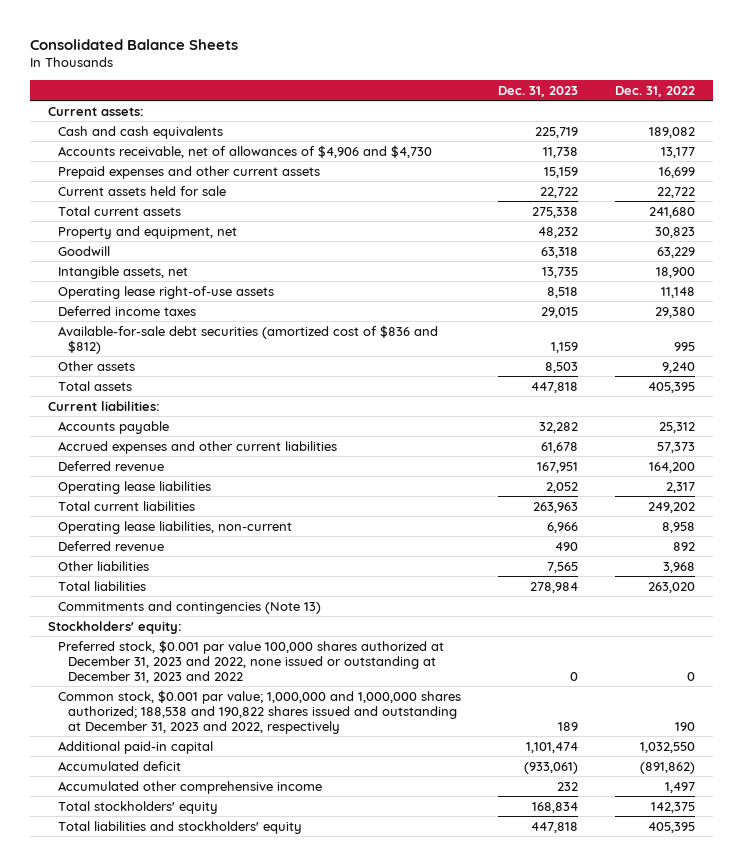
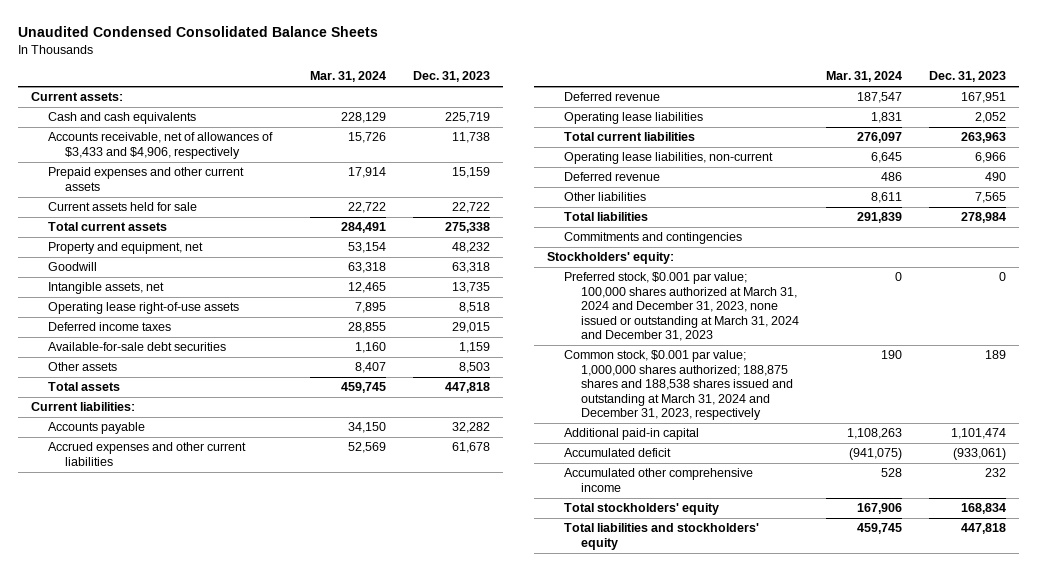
- Consolidated Balance Sheets
+ Unaudited Condensed Consolidated Balance Sheets
- | Dec. 31, 2023 | Dec. 31, 2022
+ | Mar. 31, 2024 | Dec. 31, 2023
- Accounts receivable, net of allowances of $4,906 and $4,730 | 11,738 | 13,177
+ Accounts receivable, net of allowances of $3,433 and $4,906, respectively | 15,726 | 11,738
- Available-for-sale debt securities (amortized cost of $836 and $812) | 1,159 | 995
+ Available-for-sale debt securities | 1,160 | 1,159
- Commitments and contingencies (Note 13)
+ Commitments and contingencies
- Preferred stock, $0.001 par value 100,000 shares authorized at December 31, 2023 and 2022, none issued or outstanding at December 31, 2023 and 2022 | 0 | 0
- Common stock, $0.001 par value; 1,000,000 and 1,000,000 shares authorized; 188,538 and 190,822 shares issued and outstanding at December 31, 2023 and 2022, respectively | 189 | 190
+ Preferred stock, $0.001 par value; 100,000 shares authorized at March 31, 2024 and December 31, 2023, none issued or outstanding at March 31, 2024 and December 31, 2023 | 0 | 0
+ Common stock, $0.001 par value; 1,000,000 shares authorized; 188,875 shares and 188,538 shares issued and outstanding at March 31, 2024 and December 31, 2023, respectively | 190 | 189

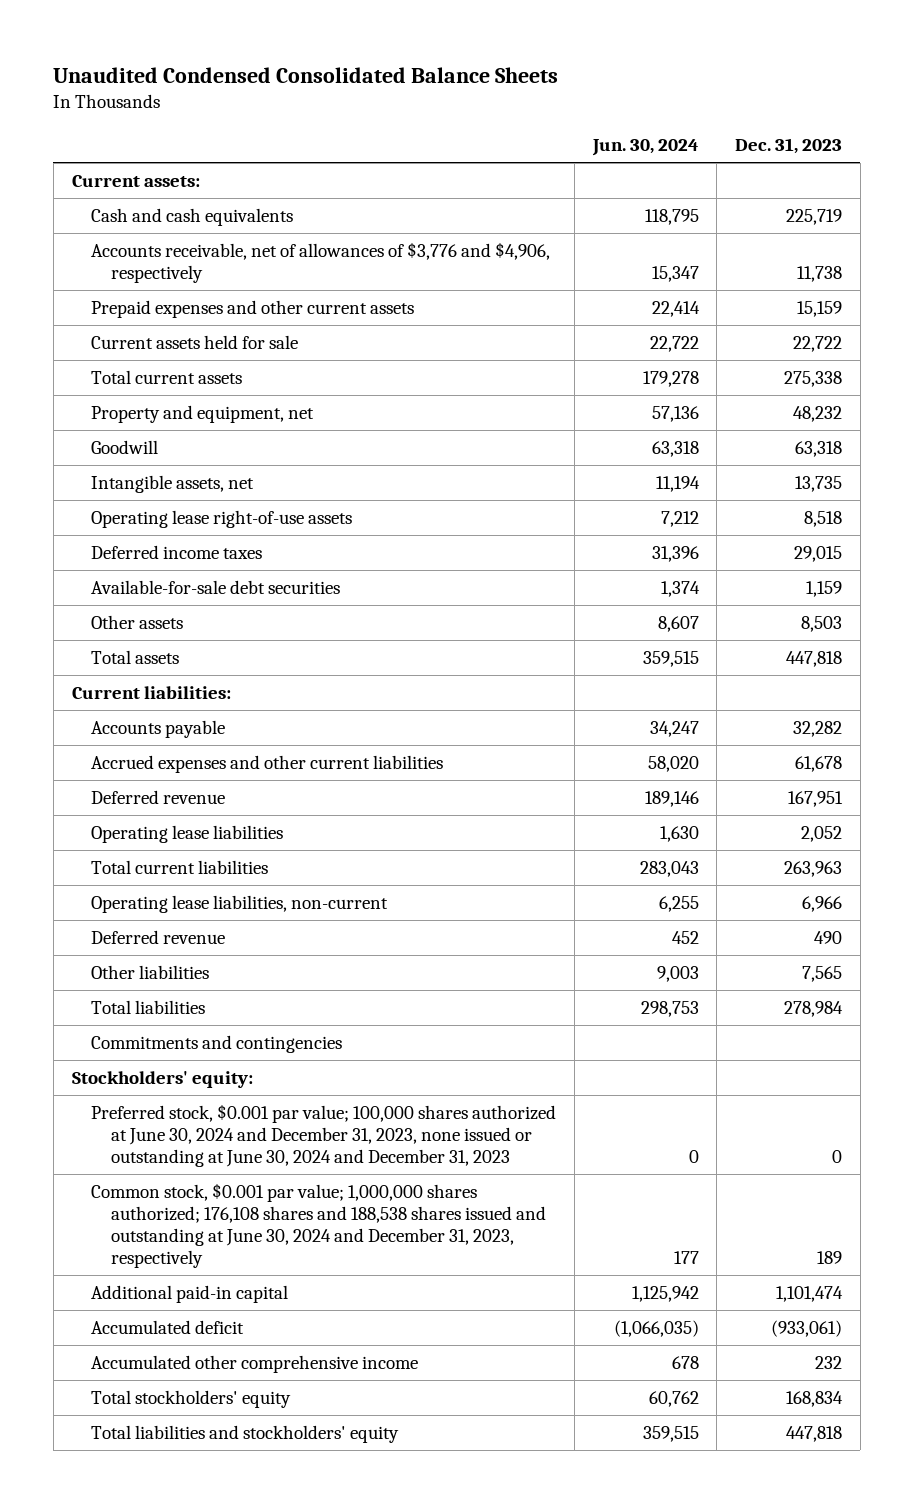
- | Mar. 31, 2024 | Dec. 31, 2023
+ | Jun. 30, 2024 | Dec. 31, 2023
- Accounts receivable, net of allowances of $3,433 and $4,906, respectively | 15,726 | 11,738
+ Accounts receivable, net of allowances of $3,776 and $4,906, respectively | 15,347 | 11,738
- Preferred stock, $0.001 par value; 100,000 shares authorized at March 31, 2024 and December 31, 2023, none issued or outstanding at March 31, 2024 and December 31, 2023 | 0 | 0
- Common stock, $0.001 par value; 1,000,000 shares authorized; 188,875 shares and 188,538 shares issued and outstanding at March 31, 2024 and December 31, 2023, respectively | 190 | 189
+ Preferred stock, $0.001 par value; 100,000 shares authorized at June 30, 2024 and December 31, 2023, none issued or outstanding at June 30, 2024 and December 31, 2023 | 0 | 0
+ Common stock, $0.001 par value; 1,000,000 shares authorized; 176,108 shares and 188,538 shares issued and outstanding at June 30, 2024 and December 31, 2023, respectively | 177 | 189

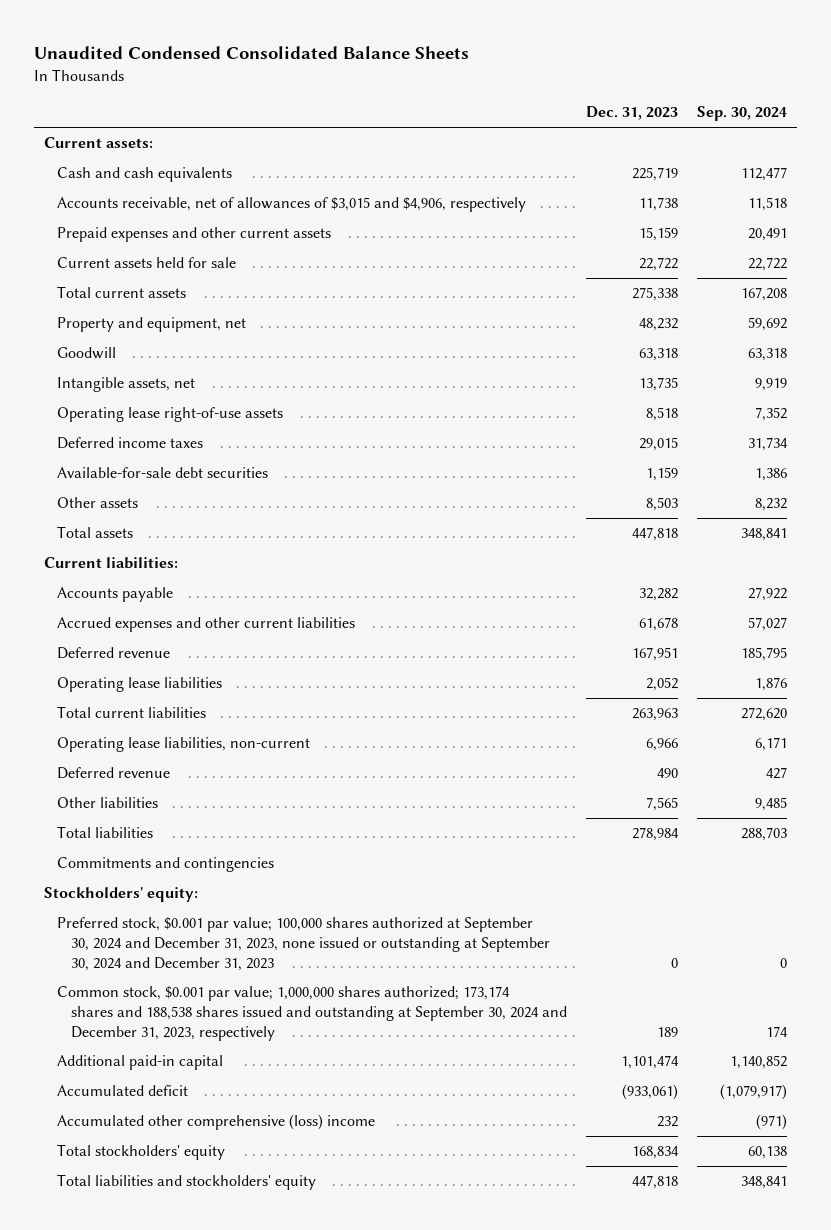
- | Jun. 30, 2024 | Dec. 31, 2023
+ | Dec. 31, 2023 | Sep. 30, 2024
- Accounts receivable, net of allowances of $3,776 and $4,906, respectively | 15,347 | 11,738
+ Accounts receivable, net of allowances of $3,015 and $4,906, respectively | 11,738 | 11,518
- Preferred stock, $0.001 par value; 100,000 shares authorized at June 30, 2024 and December 31, 2023, none issued or outstanding at June 30, 2024 and December 31, 2023 | 0 | 0
- Common stock, $0.001 par value; 1,000,000 shares authorized; 176,108 shares and 188,538 shares issued and outstanding at June 30, 2024 and December 31, 2023, respectively | 177 | 189
+ Preferred stock, $0.001 par value; 100,000 shares authorized at September 30, 2024 and December 31, 2023, none issued or outstanding at September 30, 2024 and December 31, 2023 | 0 | 0
+ Common stock, $0.001 par value; 1,000,000 shares authorized; 173,174 shares and 188,538 shares issued and outstanding at September 30, 2024 and December 31, 2023, respectively | 189 | 174
- Accumulated other comprehensive income | 678 | 232
+ Accumulated other comprehensive (loss) income | 232 | (971)

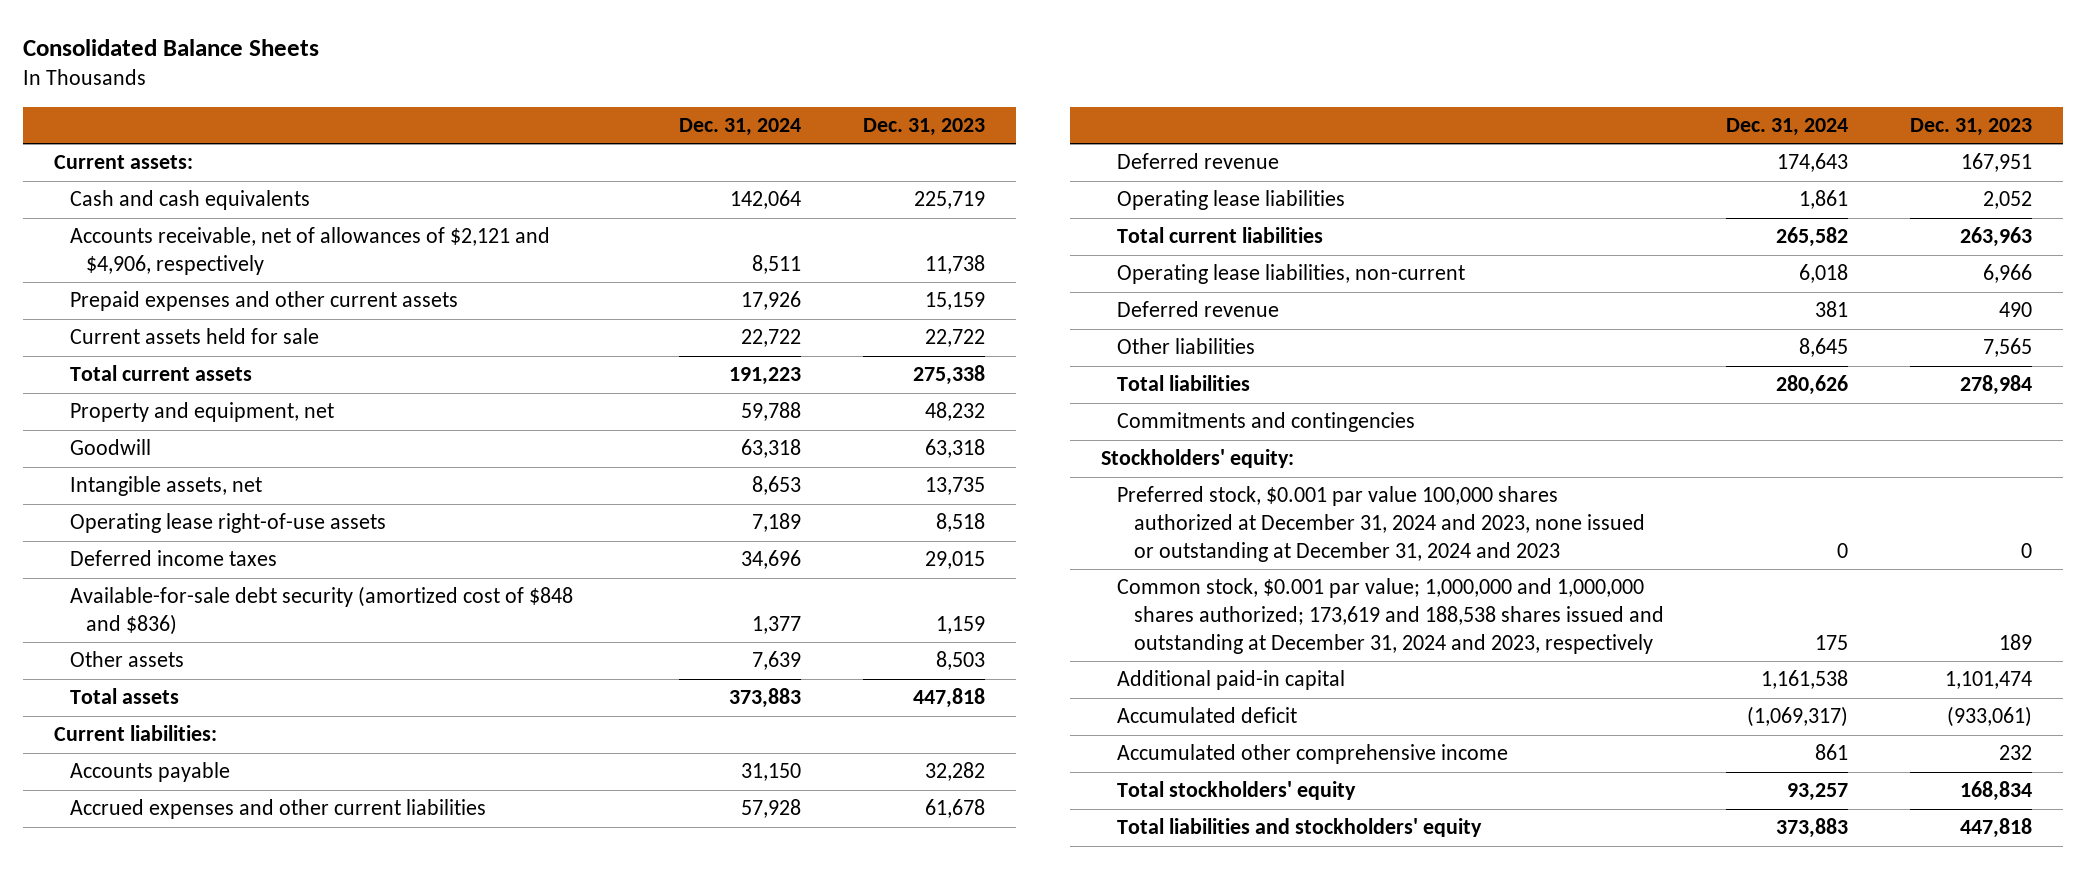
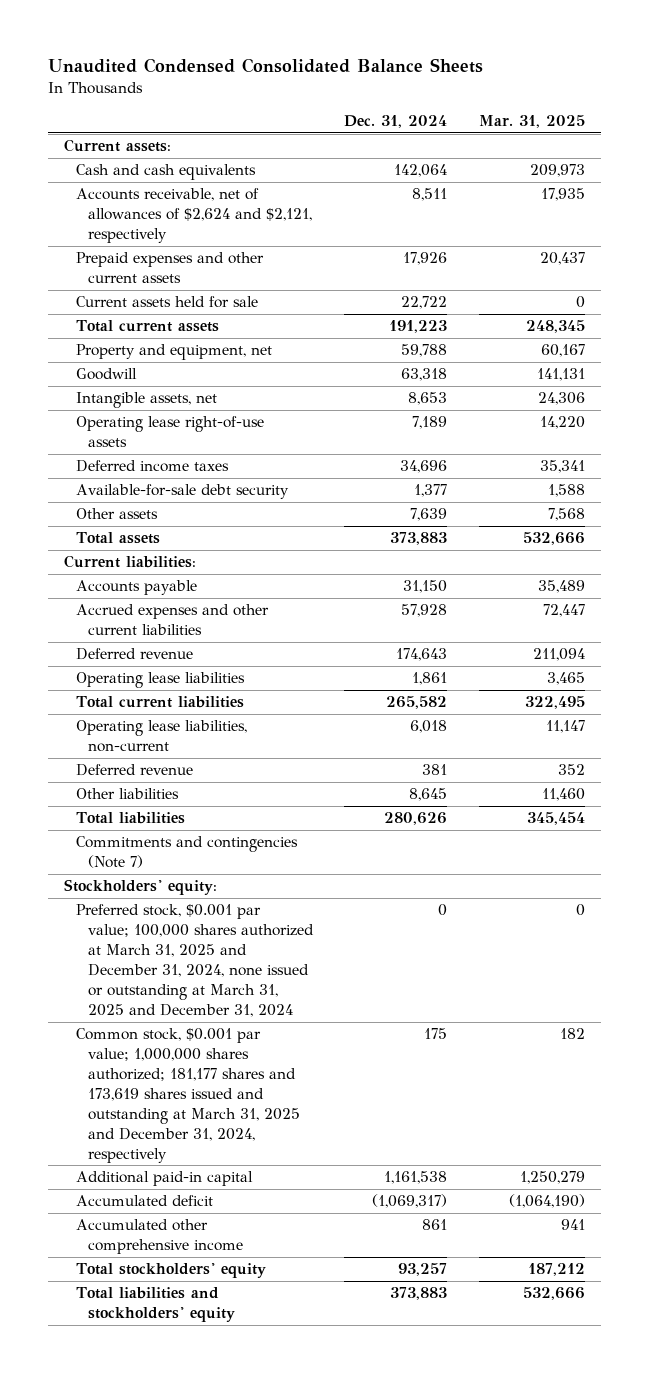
- Consolidated Balance Sheets
+ Unaudited Condensed Consolidated Balance Sheets
- | Dec. 31, 2024 | Dec. 31, 2023
+ | Dec. 31, 2024 | Mar. 31, 2025
- Accounts receivable, net of allowances of $2,121 and $4,906, respectively | 8,511 | 11,738
+ Accounts receivable, net of allowances of $2,624 and $2,121, respectively | 8,511 | 17,935
- Available-for-sale debt security (amortized cost of $848 and $836) | 1,377 | 1,159
+ Available-for-sale debt security | 1,377 | 1,588
- Commitments and contingencies
+ Commitments and contingencies (Note 7)
- Preferred stock, $0.001 par value 100,000 shares authorized at December 31, 2024 and 2023, none issued or outstanding at December 31, 2024 and 2023 | 0 | 0
- Common stock, $0.001 par value; 1,000,000 and 1,000,000 shares authorized; 173,619 and 188,538 shares issued and outstanding at December 31, 2024 and 2023, respectively | 175 | 189
+ Preferred stock, $0.001 par value; 100,000 shares authorized at March 31, 2025 and December 31, 2024, none issued or outstanding at March 31, 2025 and December 31, 2024 | 0 | 0
+ Common stock, $0.001 par value; 1,000,000 shares authorized; 181,177 shares and 173,619 shares issued and outstanding at March 31, 2025 and December 31, 2024, respectively | 175 | 182

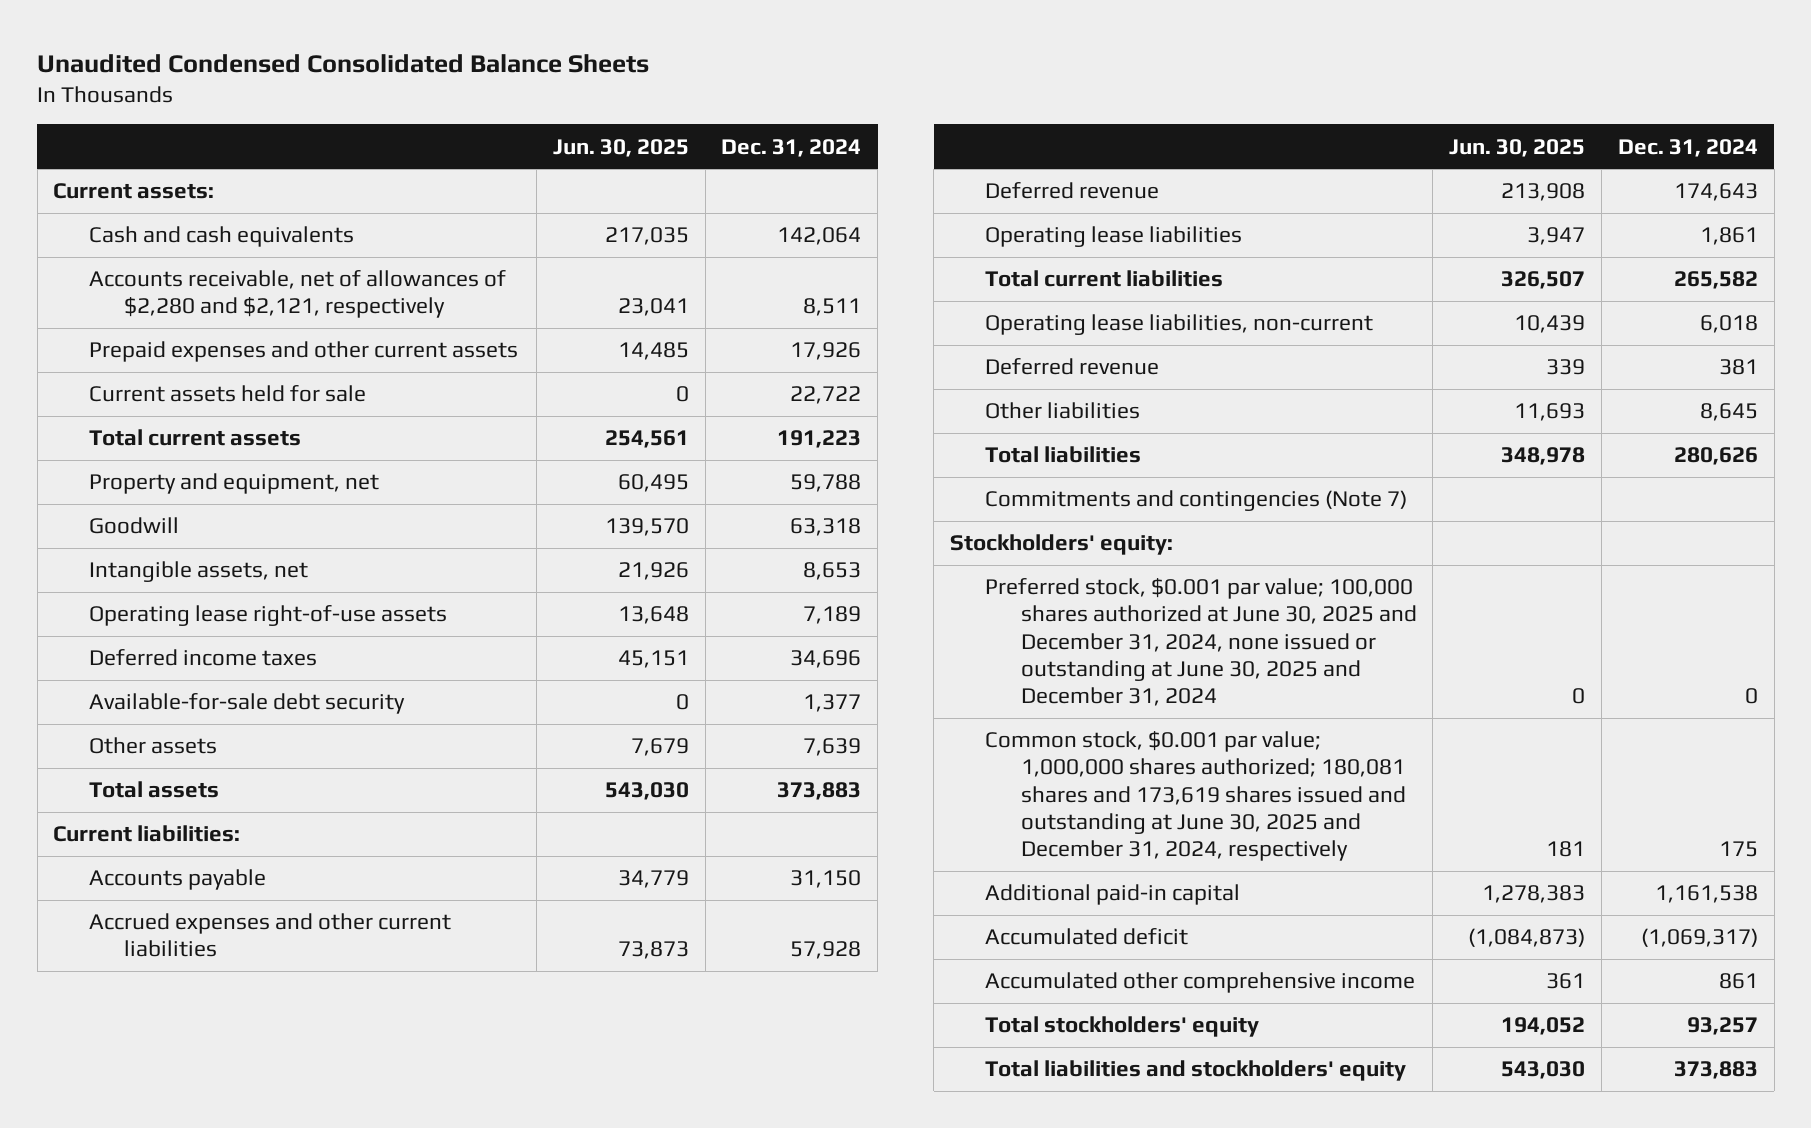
- | Dec. 31, 2024 | Mar. 31, 2025
+ | Jun. 30, 2025 | Dec. 31, 2024
- Accounts receivable, net of allowances of $2,624 and $2,121, respectively | 8,511 | 17,935
+ Accounts receivable, net of allowances of $2,280 and $2,121, respectively | 23,041 | 8,511
- Preferred stock, $0.001 par value; 100,000 shares authorized at March 31, 2025 and December 31, 2024, none issued or outstanding at March 31, 2025 and December 31, 2024 | 0 | 0
- Common stock, $0.001 par value; 1,000,000 shares authorized; 181,177 shares and 173,619 shares issued and outstanding at March 31, 2025 and December 31, 2024, respectively | 175 | 182
+ Preferred stock, $0.001 par value; 100,000 shares authorized at June 30, 2025 and December 31, 2024, none issued or outstanding at June 30, 2025 and December 31, 2024 | 0 | 0
+ Common stock, $0.001 par value; 1,000,000 shares authorized; 180,081 shares and 173,619 shares issued and outstanding at June 30, 2025 and December 31, 2024, respectively | 181 | 175

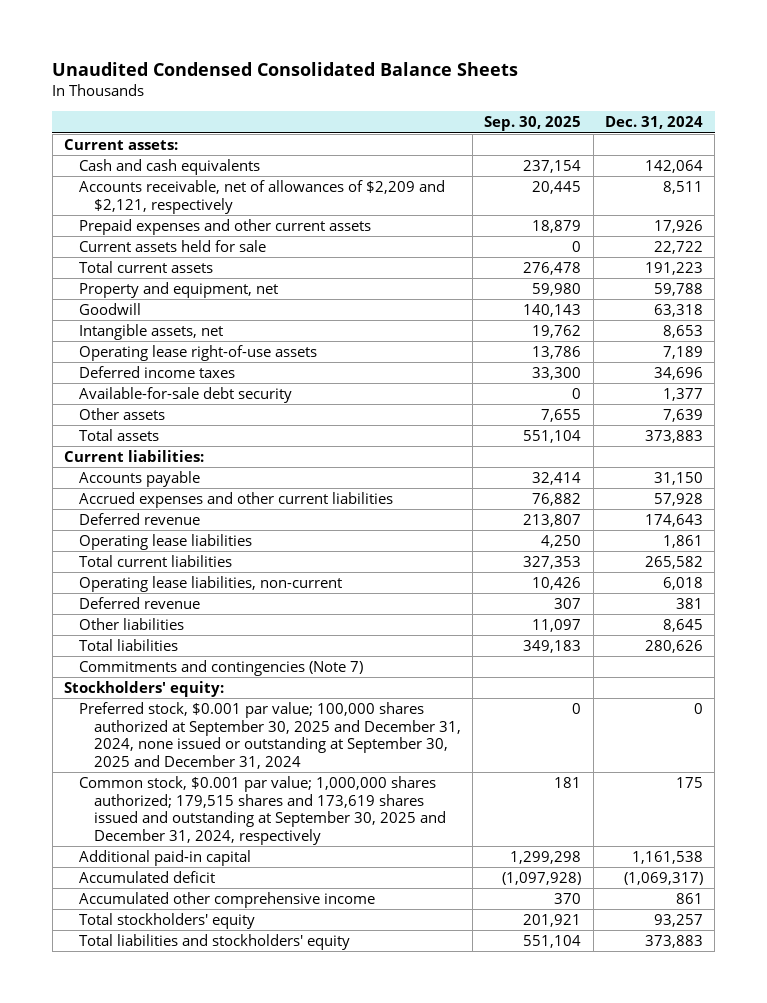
- | Jun. 30, 2025 | Dec. 31, 2024
+ | Sep. 30, 2025 | Dec. 31, 2024
- Accounts receivable, net of allowances of $2,280 and $2,121, respectively | 23,041 | 8,511
+ Accounts receivable, net of allowances of $2,209 and $2,121, respectively | 20,445 | 8,511
- Preferred stock, $0.001 par value; 100,000 shares authorized at June 30, 2025 and December 31, 2024, none issued or outstanding at June 30, 2025 and December 31, 2024 | 0 | 0
- Common stock, $0.001 par value; 1,000,000 shares authorized; 180,081 shares and 173,619 shares issued and outstanding at June 30, 2025 and December 31, 2024, respectively | 181 | 175
+ Preferred stock, $0.001 par value; 100,000 shares authorized at September 30, 2025 and December 31, 2024, none issued or outstanding at September 30, 2025 and December 31, 2024 | 0 | 0
+ Common stock, $0.001 par value; 1,000,000 shares authorized; 179,515 shares and 173,619 shares issued and outstanding at September 30, 2025 and December 31, 2024, respectively | 181 | 175

